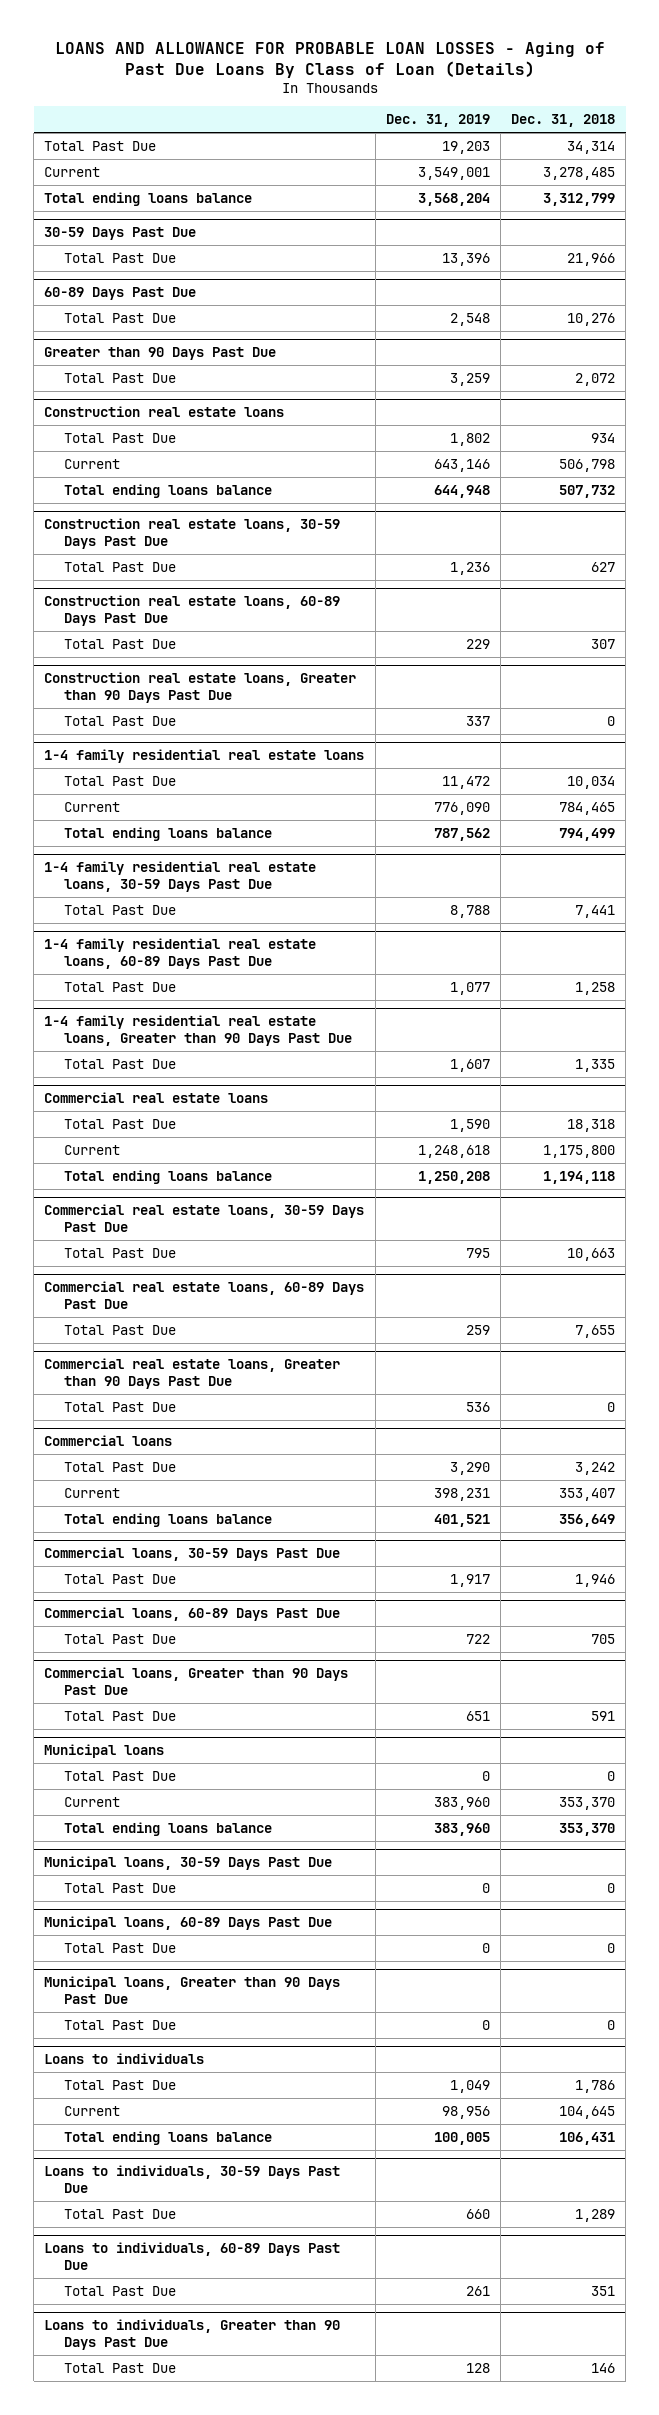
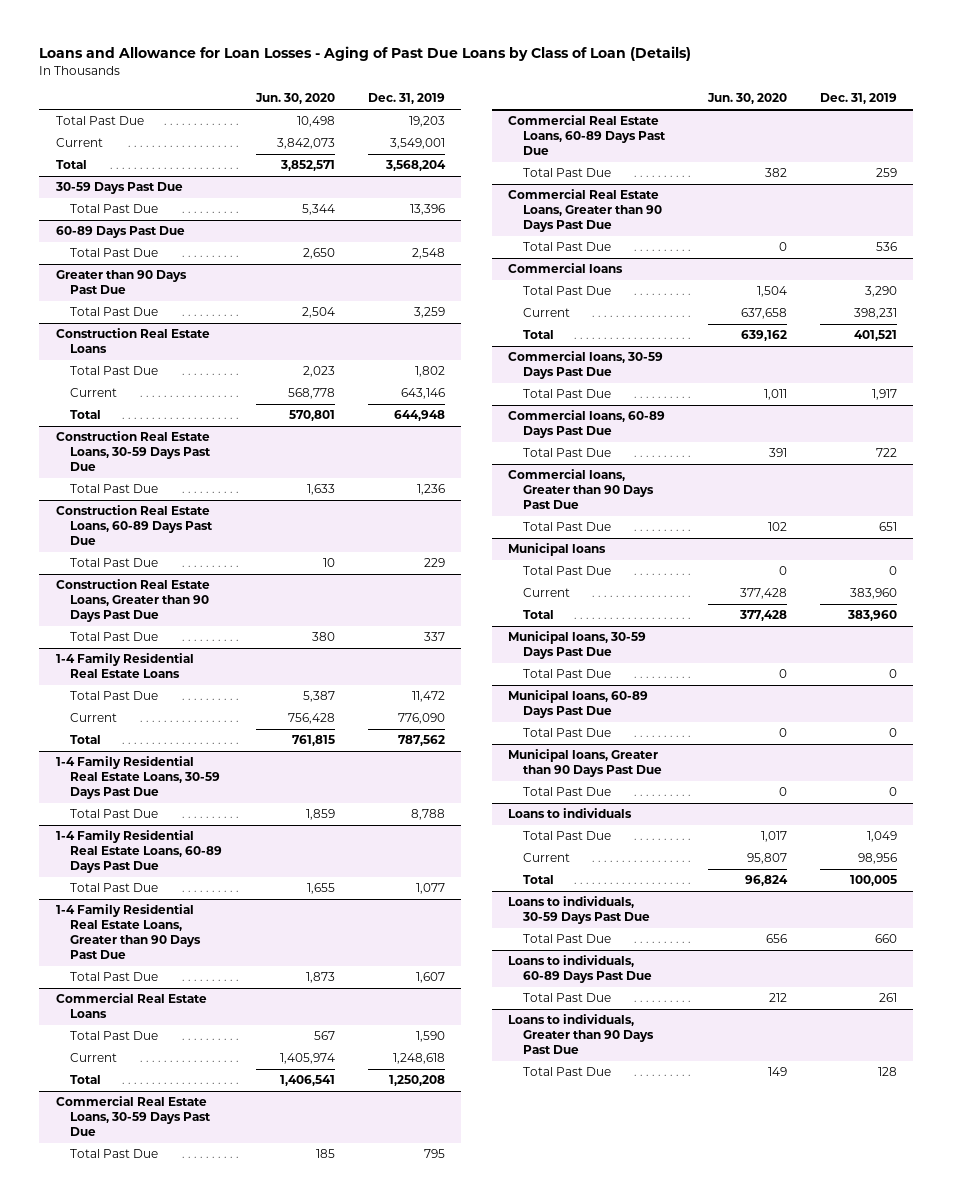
- LOANS AND ALLOWANCE FOR PROBABLE LOAN LOSSES - Aging of Past Due Loans By Class of Loan (Details)
+ Loans and Allowance for Loan Losses - Aging of Past Due Loans by Class of Loan (Details)
- | Dec. 31, 2019 | Dec. 31, 2018
+ | Jun. 30, 2020 | Dec. 31, 2019
- Total ending loans balance | 3,568,204 | 3,312,799
+ Total | 3,852,571 | 3,568,204
- Construction real estate loans
+ Construction Real Estate Loans
- Total ending loans balance | 644,948 | 507,732
- Construction real estate loans, 30-59 Days Past Due
+ Total | 570,801 | 644,948
+ Construction Real Estate Loans, 30-59 Days Past Due
- Construction real estate loans, 60-89 Days Past Due
+ Construction Real Estate Loans, 60-89 Days Past Due
- Construction real estate loans, Greater than 90 Days Past Due
+ Construction Real Estate Loans, Greater than 90 Days Past Due
- 1-4 family residential real estate loans
+ 1-4 Family Residential Real Estate Loans
- Total ending loans balance | 787,562 | 794,499
- 1-4 family residential real estate loans, 30-59 Days Past Due
+ Total | 761,815 | 787,562
+ 1-4 Family Residential Real Estate Loans, 30-59 Days Past Due
- 1-4 family residential real estate loans, 60-89 Days Past Due
+ 1-4 Family Residential Real Estate Loans, 60-89 Days Past Due
- 1-4 family residential real estate loans, Greater than 90 Days Past Due
+ 1-4 Family Residential Real Estate Loans, Greater than 90 Days Past Due
- Commercial real estate loans
+ Commercial Real Estate Loans
- Total ending loans balance | 1,250,208 | 1,194,118
- Commercial real estate loans, 30-59 Days Past Due
+ Total | 1,406,541 | 1,250,208
+ Commercial Real Estate Loans, 30-59 Days Past Due
- Commercial real estate loans, 60-89 Days Past Due
+ Commercial Real Estate Loans, 60-89 Days Past Due
- Commercial real estate loans, Greater than 90 Days Past Due
+ Commercial Real Estate Loans, Greater than 90 Days Past Due
@ Commercial loans
- Total ending loans balance | 401,521 | 356,649
+ Total | 639,162 | 401,521
@ Municipal loans
- Total ending loans balance | 383,960 | 353,370
+ Total | 377,428 | 383,960
@ Loans to individuals
- Total ending loans balance | 100,005 | 106,431
+ Total | 96,824 | 100,005

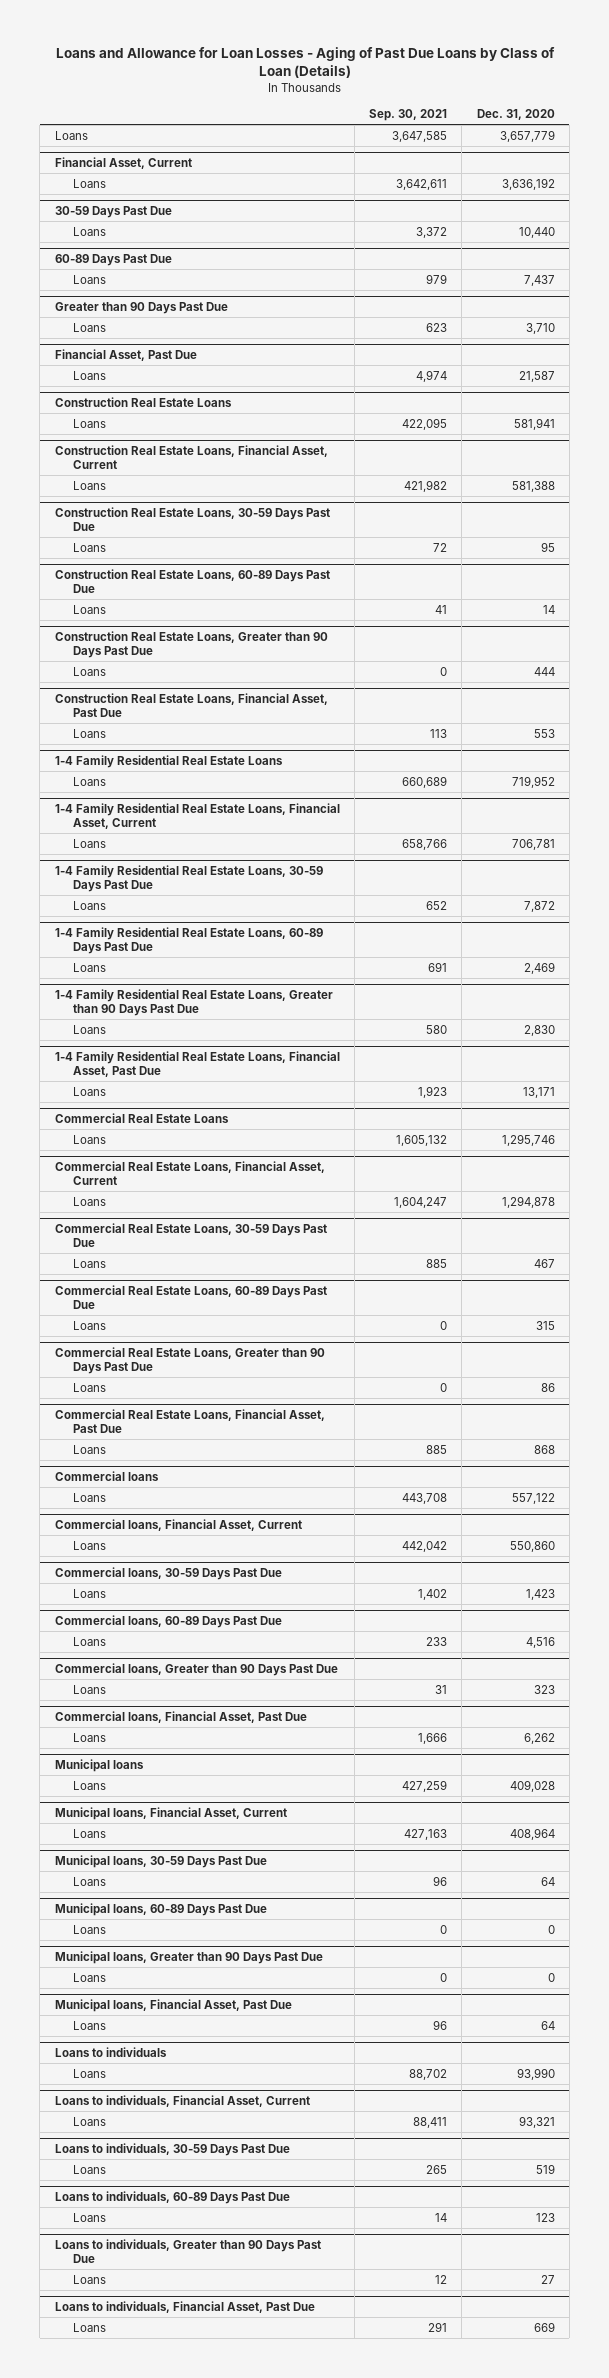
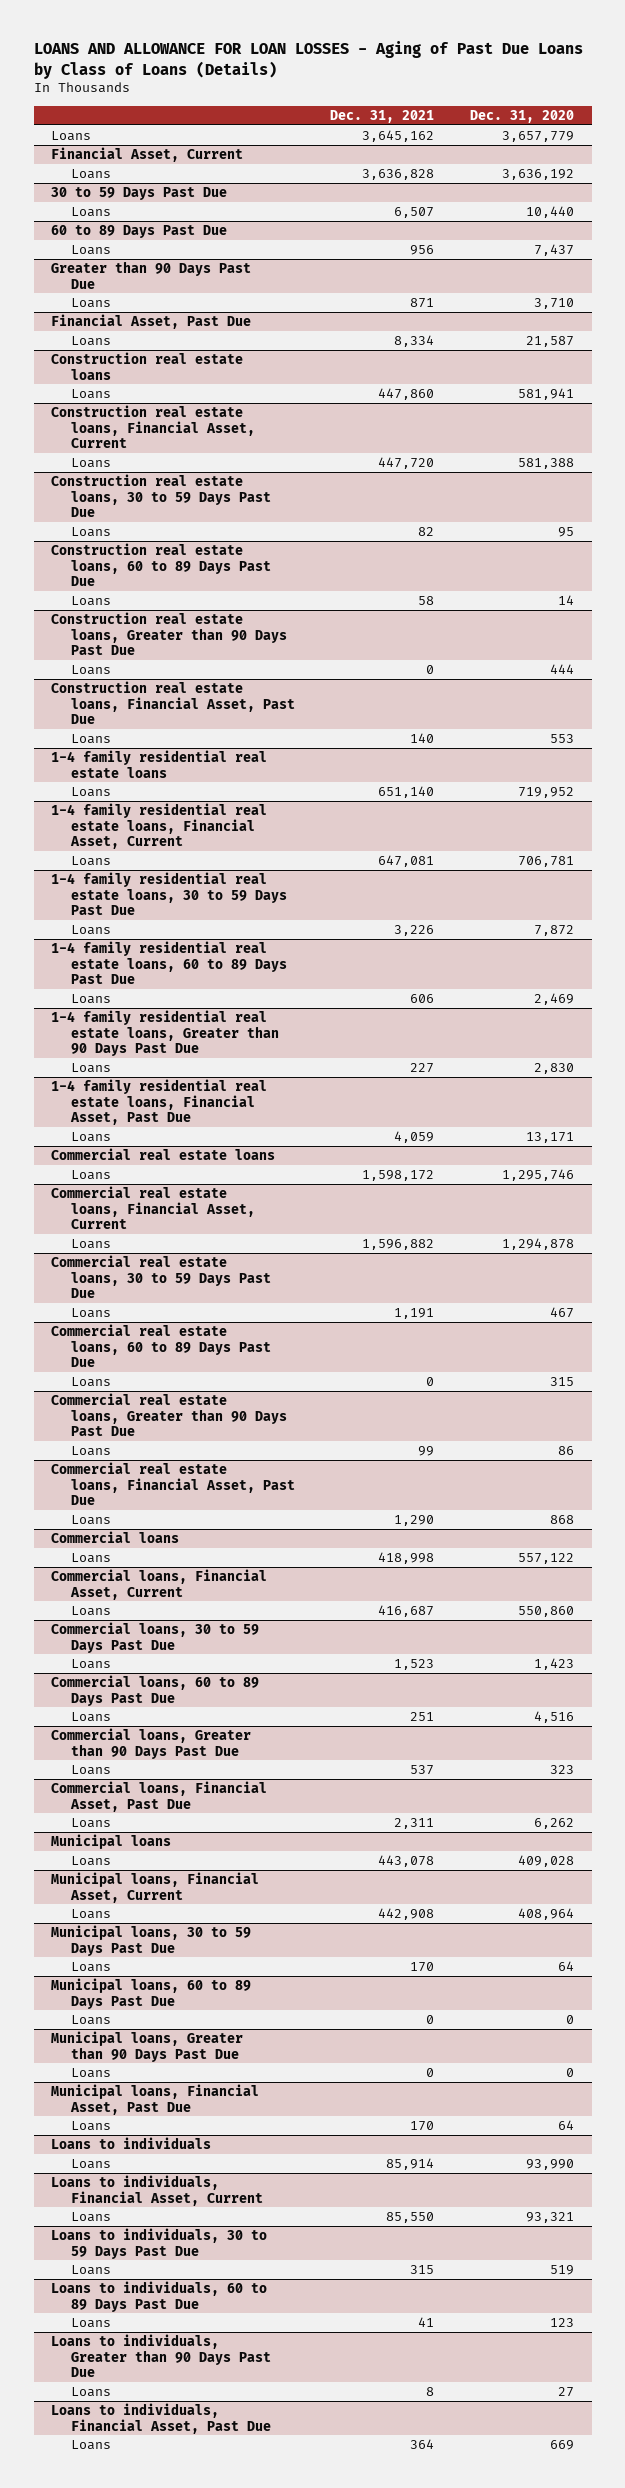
- Loans and Allowance for Loan Losses - Aging of Past Due Loans by Class of Loan (Details)
+ LOANS AND ALLOWANCE FOR LOAN LOSSES - Aging of Past Due Loans by Class of Loans (Details)
- | Sep. 30, 2021 | Dec. 31, 2020
+ | Dec. 31, 2021 | Dec. 31, 2020
- 30-59 Days Past Due
+ 30 to 59 Days Past Due
- 60-89 Days Past Due
+ 60 to 89 Days Past Due
- Construction Real Estate Loans
+ Construction real estate loans
- Construction Real Estate Loans, Financial Asset, Current
+ Construction real estate loans, Financial Asset, Current
- Construction Real Estate Loans, 30-59 Days Past Due
+ Construction real estate loans, 30 to 59 Days Past Due
- Construction Real Estate Loans, 60-89 Days Past Due
+ Construction real estate loans, 60 to 89 Days Past Due
- Construction Real Estate Loans, Greater than 90 Days Past Due
+ Construction real estate loans, Greater than 90 Days Past Due
- Construction Real Estate Loans, Financial Asset, Past Due
+ Construction real estate loans, Financial Asset, Past Due
- 1-4 Family Residential Real Estate Loans
+ 1-4 family residential real estate loans
- 1-4 Family Residential Real Estate Loans, Financial Asset, Current
+ 1-4 family residential real estate loans, Financial Asset, Current
- 1-4 Family Residential Real Estate Loans, 30-59 Days Past Due
+ 1-4 family residential real estate loans, 30 to 59 Days Past Due
- 1-4 Family Residential Real Estate Loans, 60-89 Days Past Due
+ 1-4 family residential real estate loans, 60 to 89 Days Past Due
- 1-4 Family Residential Real Estate Loans, Greater than 90 Days Past Due
+ 1-4 family residential real estate loans, Greater than 90 Days Past Due
- 1-4 Family Residential Real Estate Loans, Financial Asset, Past Due
+ 1-4 family residential real estate loans, Financial Asset, Past Due
- Commercial Real Estate Loans
+ Commercial real estate loans
- Commercial Real Estate Loans, Financial Asset, Current
+ Commercial real estate loans, Financial Asset, Current
- Commercial Real Estate Loans, 30-59 Days Past Due
+ Commercial real estate loans, 30 to 59 Days Past Due
- Commercial Real Estate Loans, 60-89 Days Past Due
+ Commercial real estate loans, 60 to 89 Days Past Due
- Commercial Real Estate Loans, Greater than 90 Days Past Due
+ Commercial real estate loans, Greater than 90 Days Past Due
- Commercial Real Estate Loans, Financial Asset, Past Due
+ Commercial real estate loans, Financial Asset, Past Due
- Commercial loans, 30-59 Days Past Due
+ Commercial loans, 30 to 59 Days Past Due
- Commercial loans, 60-89 Days Past Due
+ Commercial loans, 60 to 89 Days Past Due
- Municipal loans, 30-59 Days Past Due
+ Municipal loans, 30 to 59 Days Past Due
- Municipal loans, 60-89 Days Past Due
+ Municipal loans, 60 to 89 Days Past Due
- Loans to individuals, 30-59 Days Past Due
+ Loans to individuals, 30 to 59 Days Past Due
- Loans to individuals, 60-89 Days Past Due
+ Loans to individuals, 60 to 89 Days Past Due

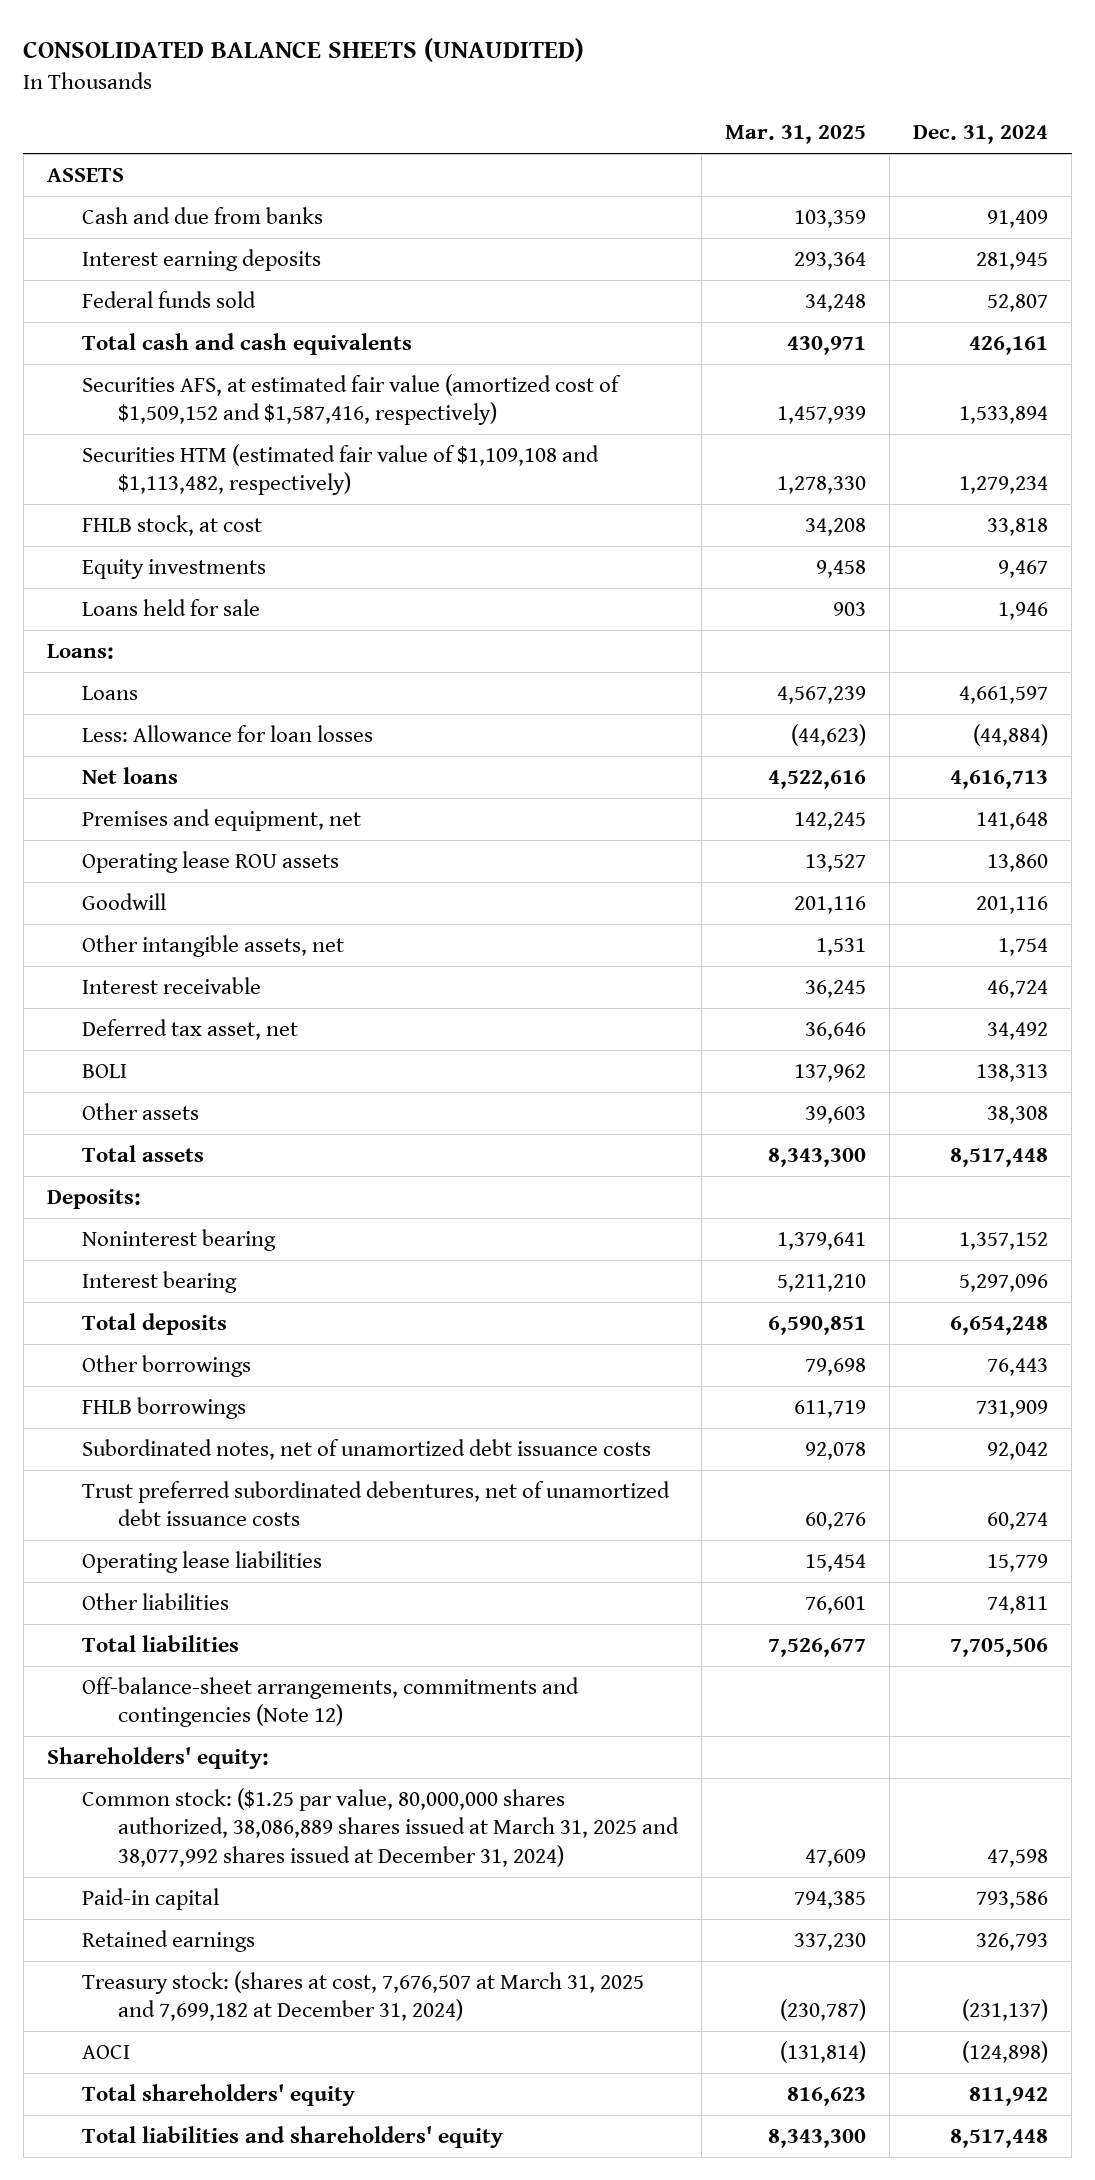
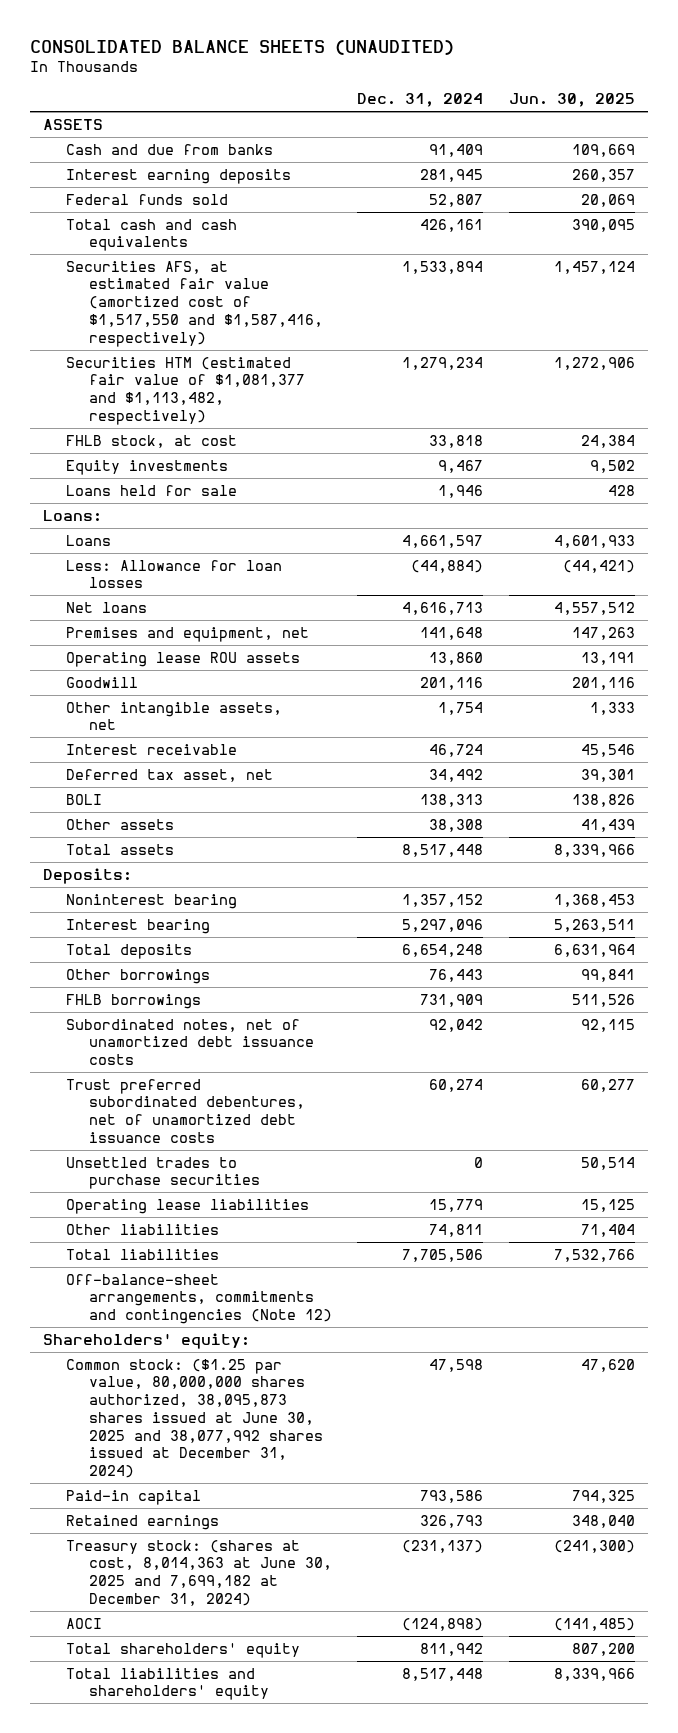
- | Mar. 31, 2025 | Dec. 31, 2024
+ | Dec. 31, 2024 | Jun. 30, 2025
- Securities AFS, at estimated fair value (amortized cost of $1,509,152 and $1,587,416, respectively) | 1,457,939 | 1,533,894
- Securities HTM (estimated fair value of $1,109,108 and $1,113,482, respectively) | 1,278,330 | 1,279,234
+ Securities AFS, at estimated fair value (amortized cost of $1,517,550 and $1,587,416, respectively) | 1,533,894 | 1,457,124
+ Securities HTM (estimated fair value of $1,081,377 and $1,113,482, respectively) | 1,279,234 | 1,272,906
+ Unsettled trades to purchase securities | 0 | 50,514
- Common stock: ($1.25 par value, 80,000,000 shares authorized, 38,086,889 shares issued at March 31, 2025 and 38,077,992 shares issued at December 31, 2024) | 47,609 | 47,598
+ Common stock: ($1.25 par value, 80,000,000 shares authorized, 38,095,873 shares issued at June 30, 2025 and 38,077,992 shares issued at December 31, 2024) | 47,598 | 47,620
- Treasury stock: (shares at cost, 7,676,507 at March 31, 2025 and 7,699,182 at December 31, 2024) | (230,787) | (231,137)
+ Treasury stock: (shares at cost, 8,014,363 at June 30, 2025 and 7,699,182 at December 31, 2024) | (231,137) | (241,300)

